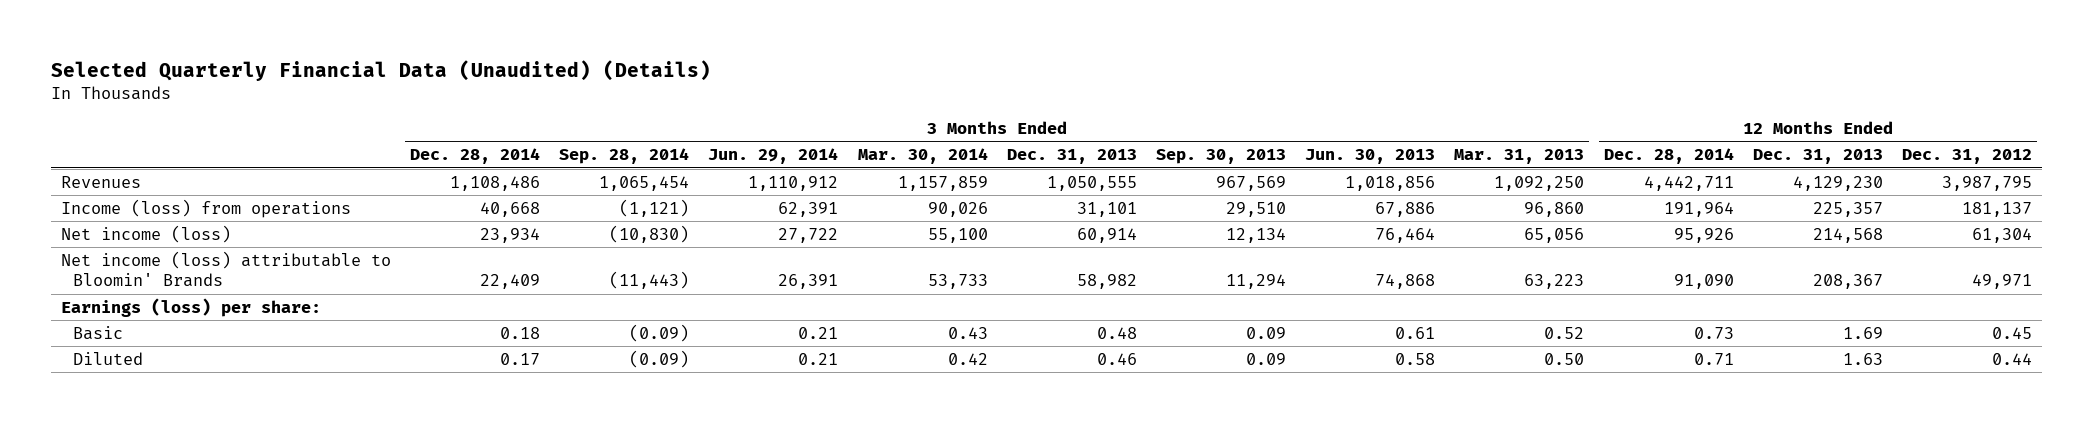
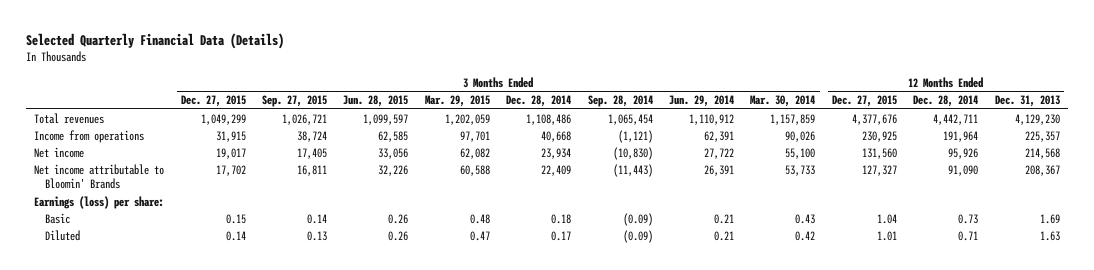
- Selected Quarterly Financial Data (Unaudited) (Details)
+ Selected Quarterly Financial Data (Details)
- | 3 Months Ended Dec. 28, 2014 | 3 Months Ended Sep. 28, 2014 | 3 Months Ended Jun. 29, 2014 | 3 Months Ended Mar. 30, 2014 | 3 Months Ended Dec. 31, 2013 | 3 Months Ended Sep. 30, 2013 | 3 Months Ended Jun. 30, 2013 | 3 Months Ended Mar. 31, 2013 | 12 Months Ended Dec. 28, 2014 | 12 Months Ended Dec. 31, 2013 | 12 Months Ended Dec. 31, 2012
+ | 3 Months Ended Dec. 27, 2015 | 3 Months Ended Sep. 27, 2015 | 3 Months Ended Jun. 28, 2015 | 3 Months Ended Mar. 29, 2015 | 3 Months Ended Dec. 28, 2014 | 3 Months Ended Sep. 28, 2014 | 3 Months Ended Jun. 29, 2014 | 3 Months Ended Mar. 30, 2014 | 12 Months Ended Dec. 27, 2015 | 12 Months Ended Dec. 28, 2014 | 12 Months Ended Dec. 31, 2013
- Revenues | 1,108,486 | 1,065,454 | 1,110,912 | 1,157,859 | 1,050,555 | 967,569 | 1,018,856 | 1,092,250 | 4,442,711 | 4,129,230 | 3,987,795
- Income (loss) from operations | 40,668 | (1,121) | 62,391 | 90,026 | 31,101 | 29,510 | 67,886 | 96,860 | 191,964 | 225,357 | 181,137
- Net income (loss) | 23,934 | (10,830) | 27,722 | 55,100 | 60,914 | 12,134 | 76,464 | 65,056 | 95,926 | 214,568 | 61,304
- Net income (loss) attributable to Bloomin' Brands | 22,409 | (11,443) | 26,391 | 53,733 | 58,982 | 11,294 | 74,868 | 63,223 | 91,090 | 208,367 | 49,971
+ Total revenues | 1,049,299 | 1,026,721 | 1,099,597 | 1,202,059 | 1,108,486 | 1,065,454 | 1,110,912 | 1,157,859 | 4,377,676 | 4,442,711 | 4,129,230
+ Income from operations | 31,915 | 38,724 | 62,585 | 97,701 | 40,668 | (1,121) | 62,391 | 90,026 | 230,925 | 191,964 | 225,357
+ Net income | 19,017 | 17,405 | 33,056 | 62,082 | 23,934 | (10,830) | 27,722 | 55,100 | 131,560 | 95,926 | 214,568
+ Net income attributable to Bloomin' Brands | 17,702 | 16,811 | 32,226 | 60,588 | 22,409 | (11,443) | 26,391 | 53,733 | 127,327 | 91,090 | 208,367

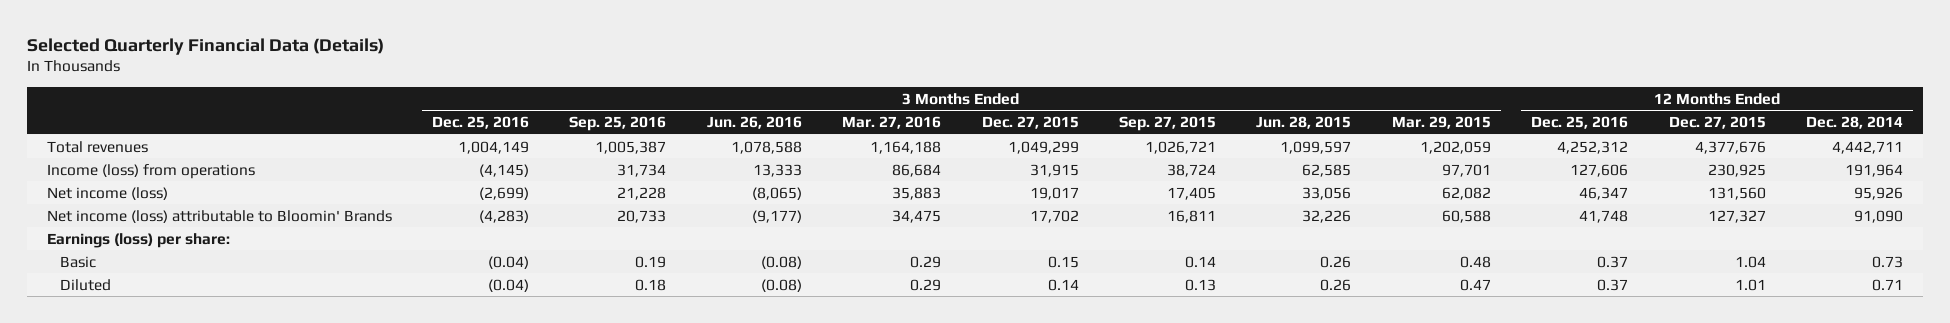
- | 3 Months Ended Dec. 27, 2015 | 3 Months Ended Sep. 27, 2015 | 3 Months Ended Jun. 28, 2015 | 3 Months Ended Mar. 29, 2015 | 3 Months Ended Dec. 28, 2014 | 3 Months Ended Sep. 28, 2014 | 3 Months Ended Jun. 29, 2014 | 3 Months Ended Mar. 30, 2014 | 12 Months Ended Dec. 27, 2015 | 12 Months Ended Dec. 28, 2014 | 12 Months Ended Dec. 31, 2013
+ | 3 Months Ended Dec. 25, 2016 | 3 Months Ended Sep. 25, 2016 | 3 Months Ended Jun. 26, 2016 | 3 Months Ended Mar. 27, 2016 | 3 Months Ended Dec. 27, 2015 | 3 Months Ended Sep. 27, 2015 | 3 Months Ended Jun. 28, 2015 | 3 Months Ended Mar. 29, 2015 | 12 Months Ended Dec. 25, 2016 | 12 Months Ended Dec. 27, 2015 | 12 Months Ended Dec. 28, 2014
- Income from operations | 31,915 | 38,724 | 62,585 | 97,701 | 40,668 | (1,121) | 62,391 | 90,026 | 230,925 | 191,964 | 225,357
- Net income | 19,017 | 17,405 | 33,056 | 62,082 | 23,934 | (10,830) | 27,722 | 55,100 | 131,560 | 95,926 | 214,568
- Net income attributable to Bloomin' Brands | 17,702 | 16,811 | 32,226 | 60,588 | 22,409 | (11,443) | 26,391 | 53,733 | 127,327 | 91,090 | 208,367
+ Income (loss) from operations | (4,145) | 31,734 | 13,333 | 86,684 | 31,915 | 38,724 | 62,585 | 97,701 | 127,606 | 230,925 | 191,964
+ Net income (loss) | (2,699) | 21,228 | (8,065) | 35,883 | 19,017 | 17,405 | 33,056 | 62,082 | 46,347 | 131,560 | 95,926
+ Net income (loss) attributable to Bloomin' Brands | (4,283) | 20,733 | (9,177) | 34,475 | 17,702 | 16,811 | 32,226 | 60,588 | 41,748 | 127,327 | 91,090

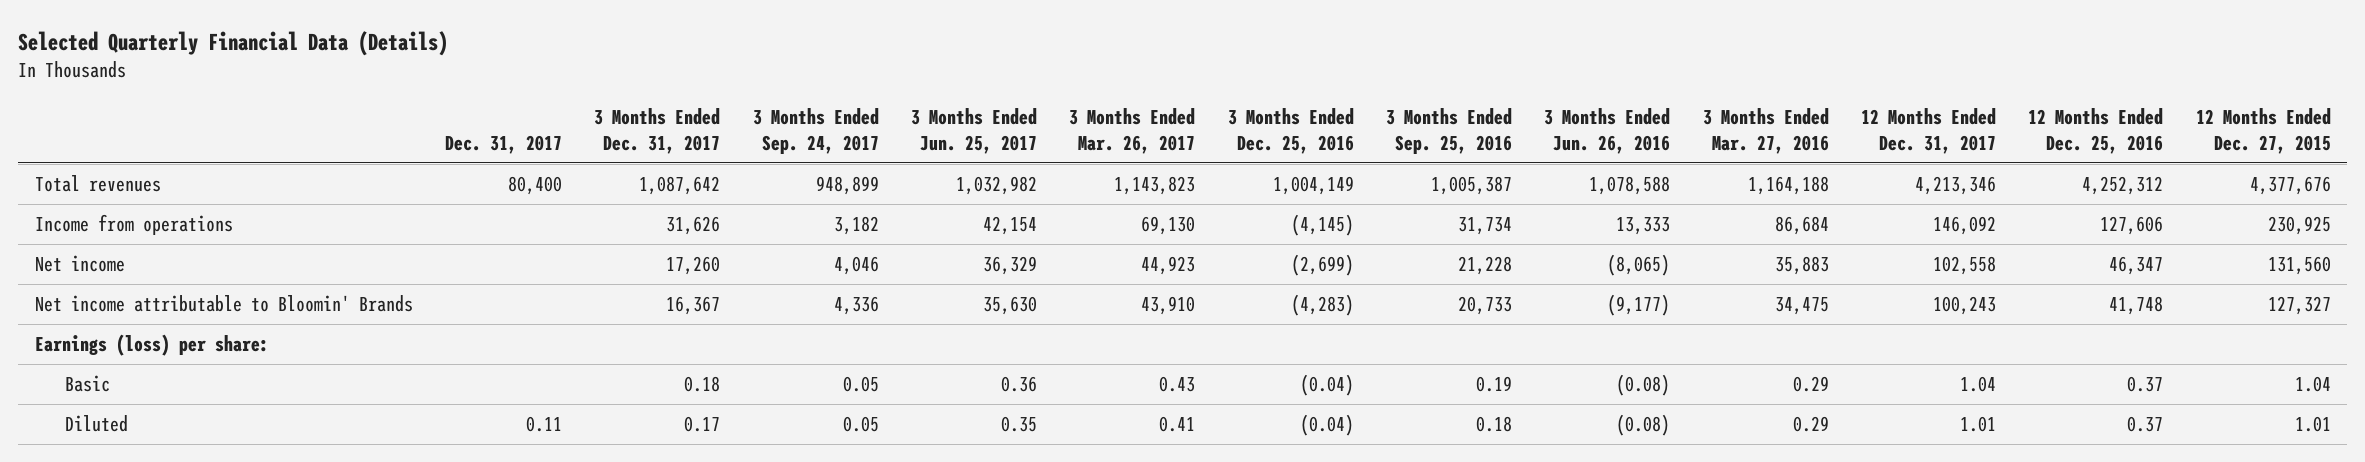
- | 3 Months Ended Dec. 25, 2016 | 3 Months Ended Sep. 25, 2016 | 3 Months Ended Jun. 26, 2016 | 3 Months Ended Mar. 27, 2016 | 3 Months Ended Dec. 27, 2015 | 3 Months Ended Sep. 27, 2015 | 3 Months Ended Jun. 28, 2015 | 3 Months Ended Mar. 29, 2015 | 12 Months Ended Dec. 25, 2016 | 12 Months Ended Dec. 27, 2015 | 12 Months Ended Dec. 28, 2014
+ | Dec. 31, 2017 | 3 Months Ended Dec. 31, 2017 | 3 Months Ended Sep. 24, 2017 | 3 Months Ended Jun. 25, 2017 | 3 Months Ended Mar. 26, 2017 | 3 Months Ended Dec. 25, 2016 | 3 Months Ended Sep. 25, 2016 | 3 Months Ended Jun. 26, 2016 | 3 Months Ended Mar. 27, 2016 | 12 Months Ended Dec. 31, 2017 | 12 Months Ended Dec. 25, 2016 | 12 Months Ended Dec. 27, 2015
- Income (loss) from operations | (4,145) | 31,734 | 13,333 | 86,684 | 31,915 | 38,724 | 62,585 | 97,701 | 127,606 | 230,925 | 191,964
- Net income (loss) | (2,699) | 21,228 | (8,065) | 35,883 | 19,017 | 17,405 | 33,056 | 62,082 | 46,347 | 131,560 | 95,926
- Net income (loss) attributable to Bloomin' Brands | (4,283) | 20,733 | (9,177) | 34,475 | 17,702 | 16,811 | 32,226 | 60,588 | 41,748 | 127,327 | 91,090
+ Income from operations | | 31,626 | 3,182 | 42,154 | 69,130 | (4,145) | 31,734 | 13,333 | 86,684 | 146,092 | 127,606 | 230,925
+ Net income | | 17,260 | 4,046 | 36,329 | 44,923 | (2,699) | 21,228 | (8,065) | 35,883 | 102,558 | 46,347 | 131,560
+ Net income attributable to Bloomin' Brands | | 16,367 | 4,336 | 35,630 | 43,910 | (4,283) | 20,733 | (9,177) | 34,475 | 100,243 | 41,748 | 127,327

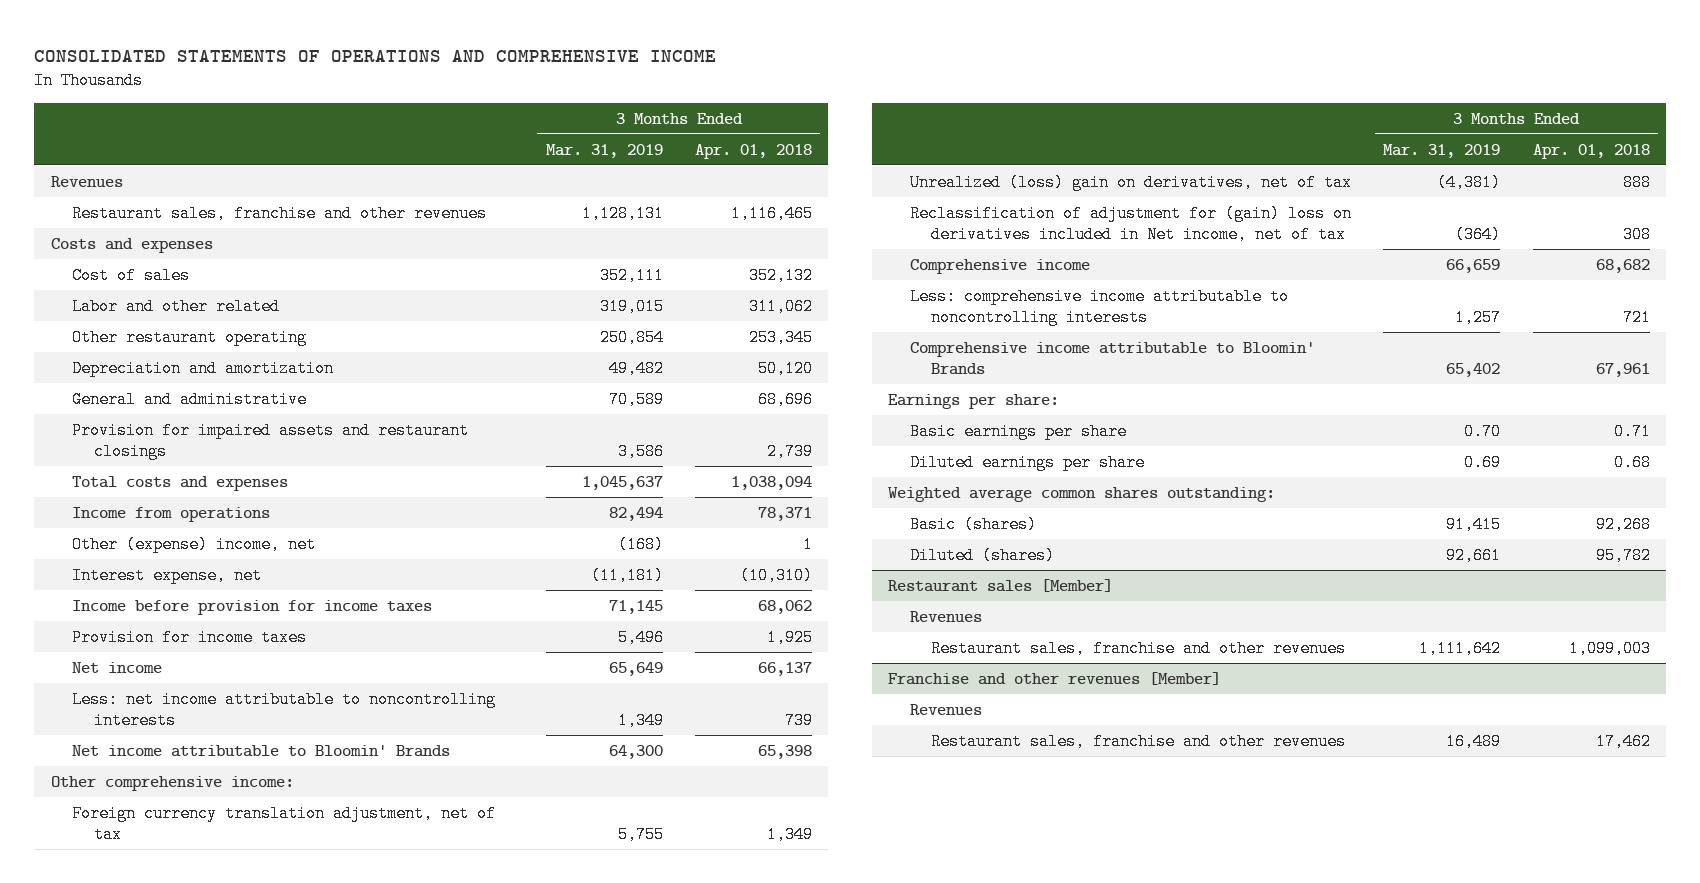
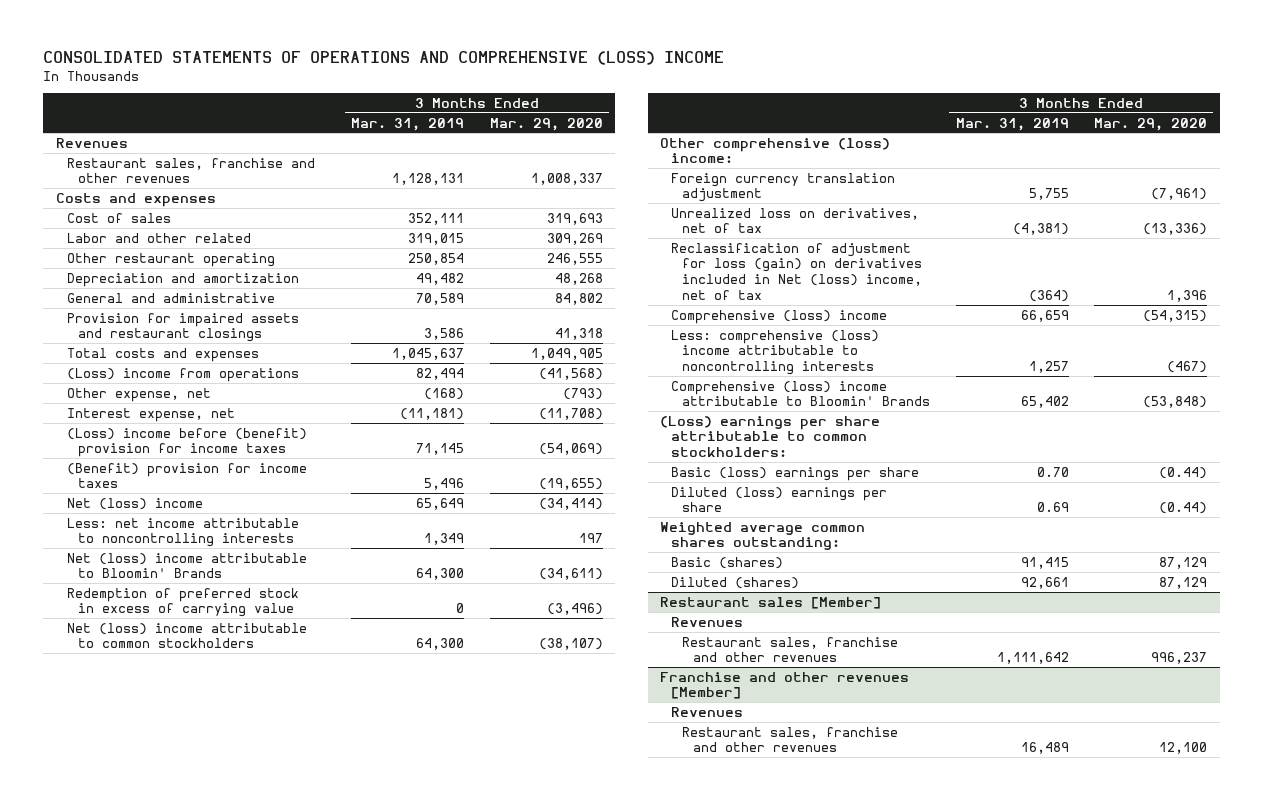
- CONSOLIDATED STATEMENTS OF OPERATIONS AND COMPREHENSIVE INCOME
+ CONSOLIDATED STATEMENTS OF OPERATIONS AND COMPREHENSIVE (LOSS) INCOME
- | 3 Months Ended Mar. 31, 2019 | 3 Months Ended Apr. 01, 2018
+ | 3 Months Ended Mar. 31, 2019 | 3 Months Ended Mar. 29, 2020
- Income from operations | 82,494 | 78,371
- Other (expense) income, net | (168) | 1
+ (Loss) income from operations | 82,494 | (41,568)
+ Other expense, net | (168) | (793)
- Income before provision for income taxes | 71,145 | 68,062
- Provision for income taxes | 5,496 | 1,925
- Net income | 65,649 | 66,137
+ (Loss) income before (benefit) provision for income taxes | 71,145 | (54,069)
+ (Benefit) provision for income taxes | 5,496 | (19,655)
+ Net (loss) income | 65,649 | (34,414)
- Net income attributable to Bloomin' Brands | 64,300 | 65,398
- Other comprehensive income:
- Foreign currency translation adjustment, net of tax | 5,755 | 1,349
- Unrealized (loss) gain on derivatives, net of tax | (4,381) | 888
- Reclassification of adjustment for (gain) loss on derivatives included in Net income, net of tax | (364) | 308
- Comprehensive income | 66,659 | 68,682
- Less: comprehensive income attributable to noncontrolling interests | 1,257 | 721
- Comprehensive income attributable to Bloomin' Brands | 65,402 | 67,961
- Earnings per share:
- Basic earnings per share | 0.70 | 0.71
- Diluted earnings per share | 0.69 | 0.68
+ Net (loss) income attributable to Bloomin' Brands | 64,300 | (34,611)
+ Redemption of preferred stock in excess of carrying value | 0 | (3,496)
+ Net (loss) income attributable to common stockholders | 64,300 | (38,107)
+ Other comprehensive (loss) income:
+ Foreign currency translation adjustment | 5,755 | (7,961)
+ Unrealized loss on derivatives, net of tax | (4,381) | (13,336)
+ Reclassification of adjustment for loss (gain) on derivatives included in Net (loss) income, net of tax | (364) | 1,396
+ Comprehensive (loss) income | 66,659 | (54,315)
+ Less: comprehensive (loss) income attributable to noncontrolling interests | 1,257 | (467)
+ Comprehensive (loss) income attributable to Bloomin' Brands | 65,402 | (53,848)
+ (Loss) earnings per share attributable to common stockholders:
+ Basic (loss) earnings per share | 0.70 | (0.44)
+ Diluted (loss) earnings per share | 0.69 | (0.44)

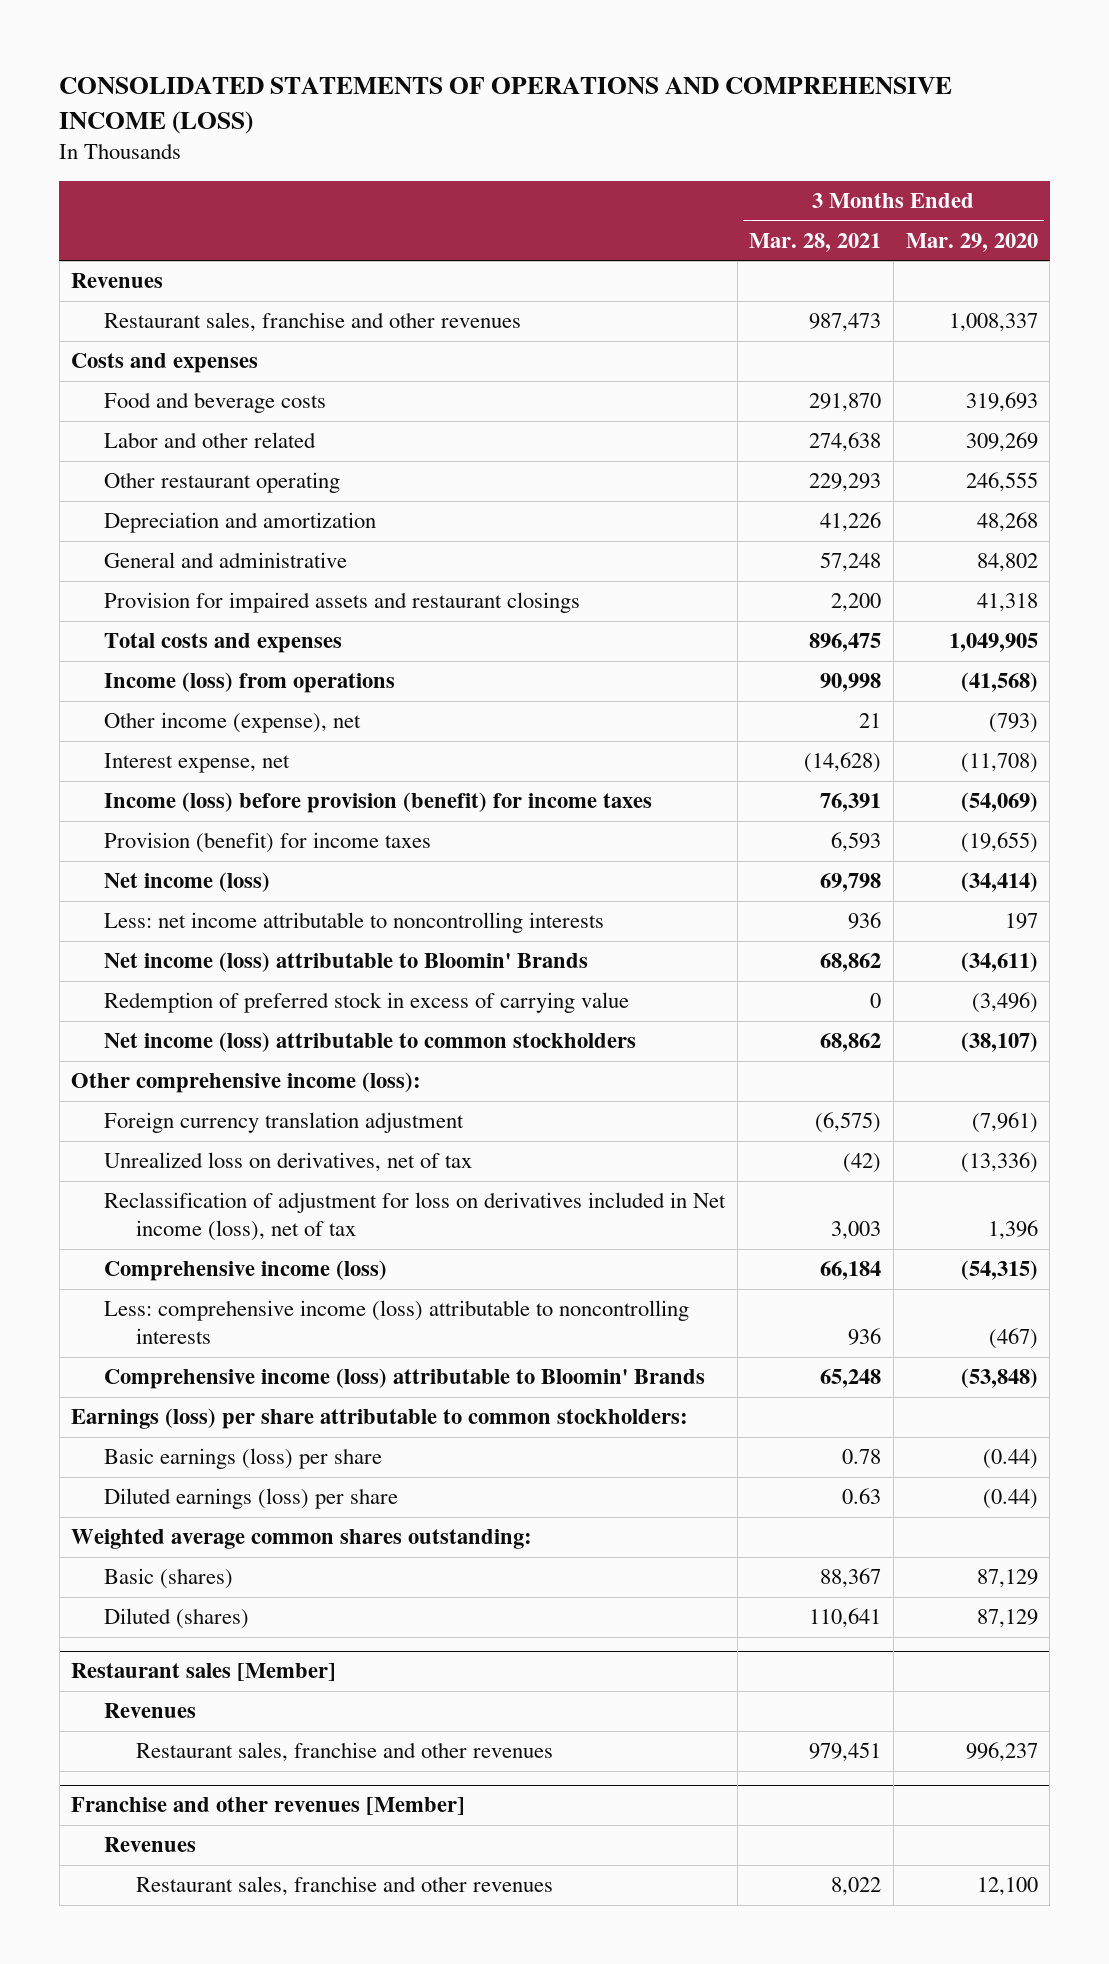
- CONSOLIDATED STATEMENTS OF OPERATIONS AND COMPREHENSIVE (LOSS) INCOME
+ CONSOLIDATED STATEMENTS OF OPERATIONS AND COMPREHENSIVE INCOME (LOSS)
- | 3 Months Ended Mar. 31, 2019 | 3 Months Ended Mar. 29, 2020
+ | 3 Months Ended Mar. 28, 2021 | 3 Months Ended Mar. 29, 2020
- Cost of sales | 352,111 | 319,693
+ Food and beverage costs | 291,870 | 319,693
- (Loss) income from operations | 82,494 | (41,568)
- Other expense, net | (168) | (793)
+ Income (loss) from operations | 90,998 | (41,568)
+ Other income (expense), net | 21 | (793)
- (Loss) income before (benefit) provision for income taxes | 71,145 | (54,069)
- (Benefit) provision for income taxes | 5,496 | (19,655)
- Net (loss) income | 65,649 | (34,414)
+ Income (loss) before provision (benefit) for income taxes | 76,391 | (54,069)
+ Provision (benefit) for income taxes | 6,593 | (19,655)
+ Net income (loss) | 69,798 | (34,414)
- Net (loss) income attributable to Bloomin' Brands | 64,300 | (34,611)
+ Net income (loss) attributable to Bloomin' Brands | 68,862 | (34,611)
- Net (loss) income attributable to common stockholders | 64,300 | (38,107)
- Other comprehensive (loss) income:
+ Net income (loss) attributable to common stockholders | 68,862 | (38,107)
+ Other comprehensive income (loss):
- Reclassification of adjustment for loss (gain) on derivatives included in Net (loss) income, net of tax | (364) | 1,396
- Comprehensive (loss) income | 66,659 | (54,315)
- Less: comprehensive (loss) income attributable to noncontrolling interests | 1,257 | (467)
- Comprehensive (loss) income attributable to Bloomin' Brands | 65,402 | (53,848)
- (Loss) earnings per share attributable to common stockholders:
- Basic (loss) earnings per share | 0.70 | (0.44)
- Diluted (loss) earnings per share | 0.69 | (0.44)
+ Reclassification of adjustment for loss on derivatives included in Net income (loss), net of tax | 3,003 | 1,396
+ Comprehensive income (loss) | 66,184 | (54,315)
+ Less: comprehensive income (loss) attributable to noncontrolling interests | 936 | (467)
+ Comprehensive income (loss) attributable to Bloomin' Brands | 65,248 | (53,848)
+ Earnings (loss) per share attributable to common stockholders:
+ Basic earnings (loss) per share | 0.78 | (0.44)
+ Diluted earnings (loss) per share | 0.63 | (0.44)

